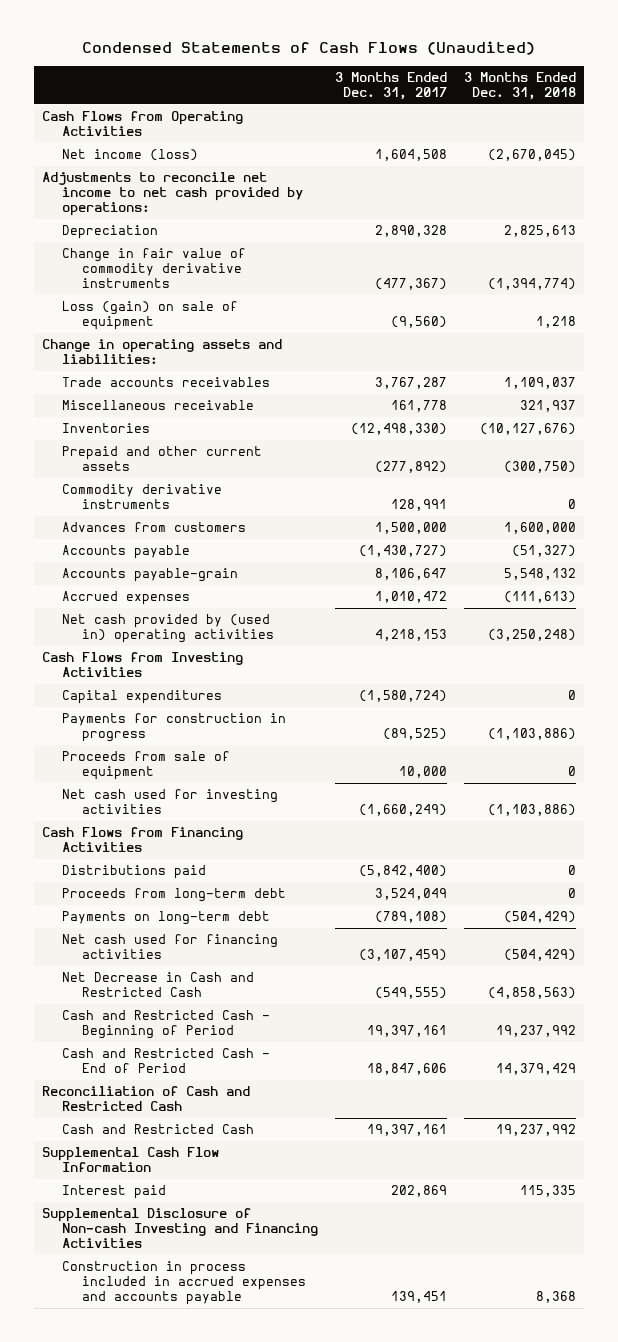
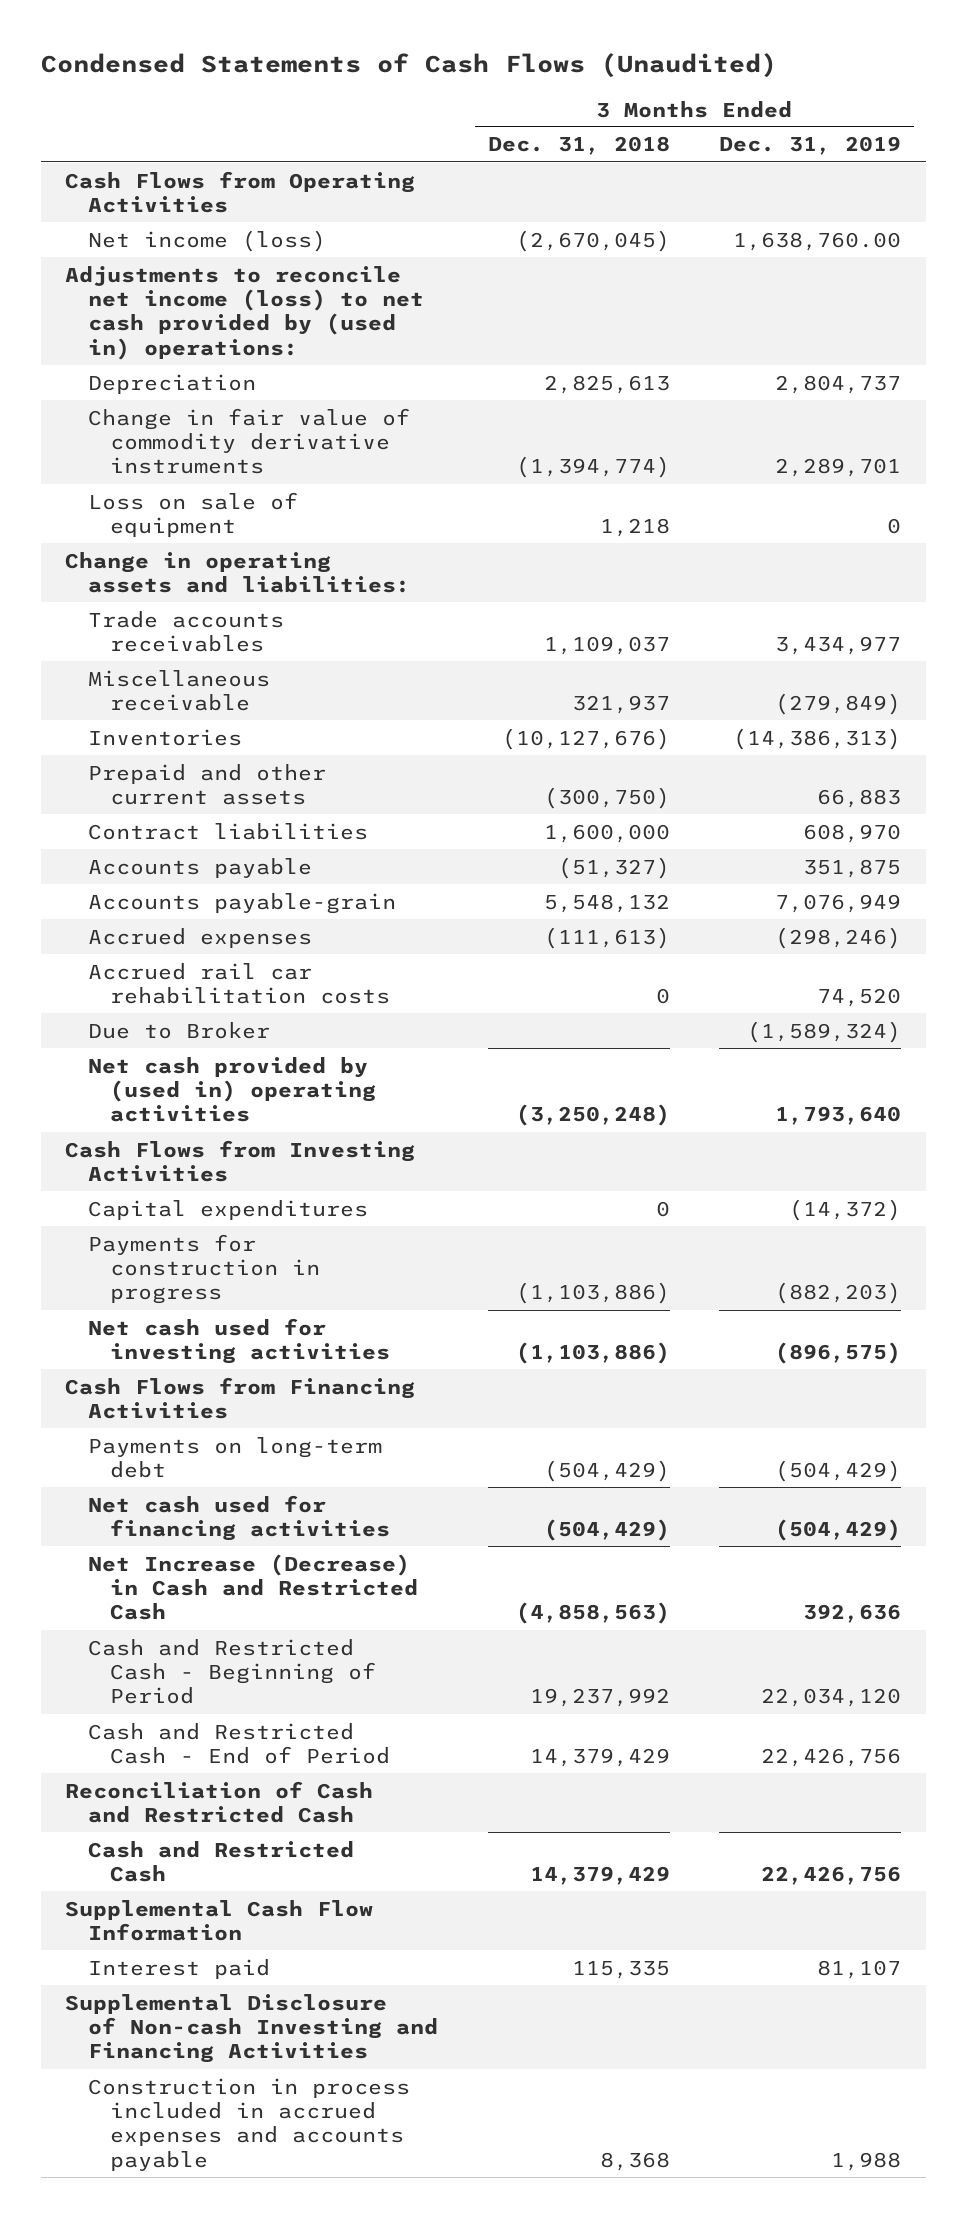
- | 3 Months Ended Dec. 31, 2017 | 3 Months Ended Dec. 31, 2018
+ | 3 Months Ended Dec. 31, 2018 | 3 Months Ended Dec. 31, 2019
- Adjustments to reconcile net income to net cash provided by operations:
+ Adjustments to reconcile net income (loss) to net cash provided by (used in) operations:
- Loss (gain) on sale of equipment | (9,560) | 1,218
+ Loss on sale of equipment | 1,218 | 0
- Commodity derivative instruments | 128,991 | 0
- Advances from customers | 1,500,000 | 1,600,000
+ Contract liabilities | 1,600,000 | 608,970
+ Accrued rail car rehabilitation costs | 0 | 74,520
+ Due to Broker | | (1,589,324)
- Proceeds from sale of equipment | 10,000 | 0
- Distributions paid | (5,842,400) | 0
- Proceeds from long-term debt | 3,524,049 | 0
- Net Decrease in Cash and Restricted Cash | (549,555) | (4,858,563)
+ Net Increase (Decrease) in Cash and Restricted Cash | (4,858,563) | 392,636
- Cash and Restricted Cash | 19,397,161 | 19,237,992
+ Cash and Restricted Cash | 14,379,429 | 22,426,756

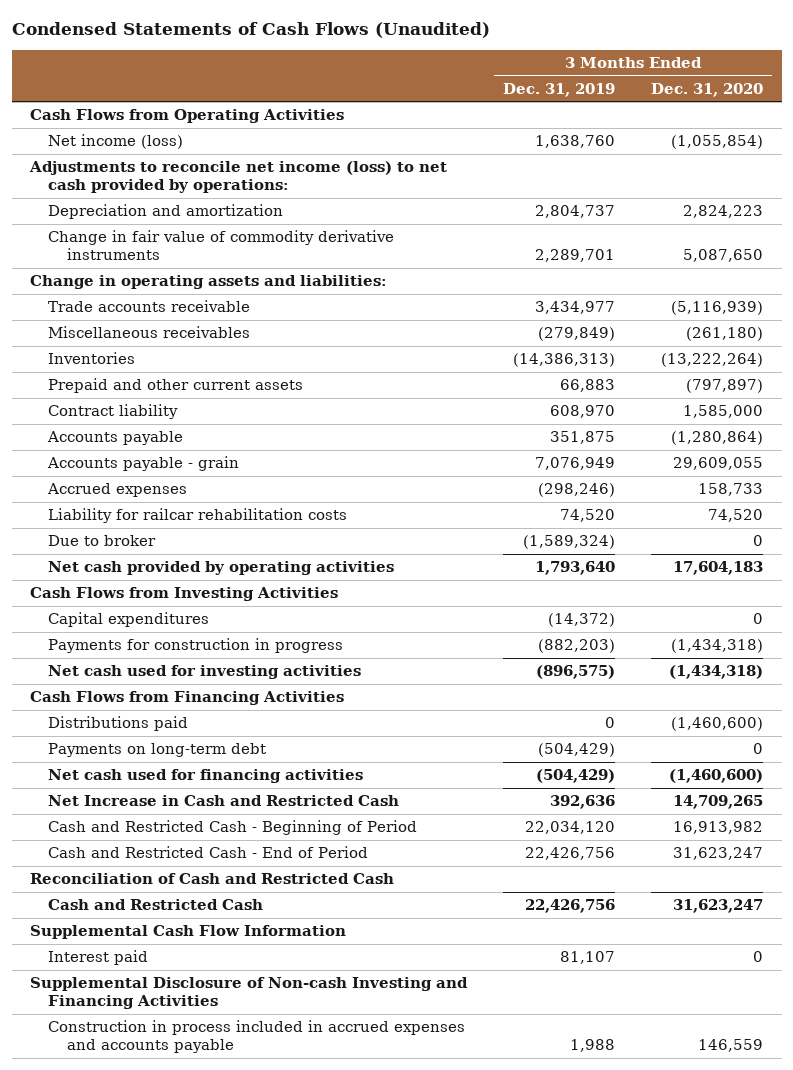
- | 3 Months Ended Dec. 31, 2018 | 3 Months Ended Dec. 31, 2019
+ | 3 Months Ended Dec. 31, 2019 | 3 Months Ended Dec. 31, 2020
- Net income (loss) | (2,670,045) | 1,638,760.00
- Adjustments to reconcile net income (loss) to net cash provided by (used in) operations:
- Depreciation | 2,825,613 | 2,804,737
+ Net income (loss) | 1,638,760 | (1,055,854)
+ Adjustments to reconcile net income (loss) to net cash provided by operations:
+ Depreciation and amortization | 2,804,737 | 2,824,223
- Loss on sale of equipment | 1,218 | 0
- Trade accounts receivables | 1,109,037 | 3,434,977
- Miscellaneous receivable | 321,937 | (279,849)
+ Trade accounts receivable | 3,434,977 | (5,116,939)
+ Miscellaneous receivables | (279,849) | (261,180)
- Contract liabilities | 1,600,000 | 608,970
+ Contract liability | 608,970 | 1,585,000
- Accounts payable-grain | 5,548,132 | 7,076,949
+ Accounts payable - grain | 7,076,949 | 29,609,055
- Accrued rail car rehabilitation costs | 0 | 74,520
- Due to Broker | | (1,589,324)
- Net cash provided by (used in) operating activities | (3,250,248) | 1,793,640
+ Liability for railcar rehabilitation costs | 74,520 | 74,520
+ Due to broker | (1,589,324) | 0
+ Net cash provided by operating activities | 1,793,640 | 17,604,183
+ Distributions paid | 0 | (1,460,600)
- Net Increase (Decrease) in Cash and Restricted Cash | (4,858,563) | 392,636
+ Net Increase in Cash and Restricted Cash | 392,636 | 14,709,265

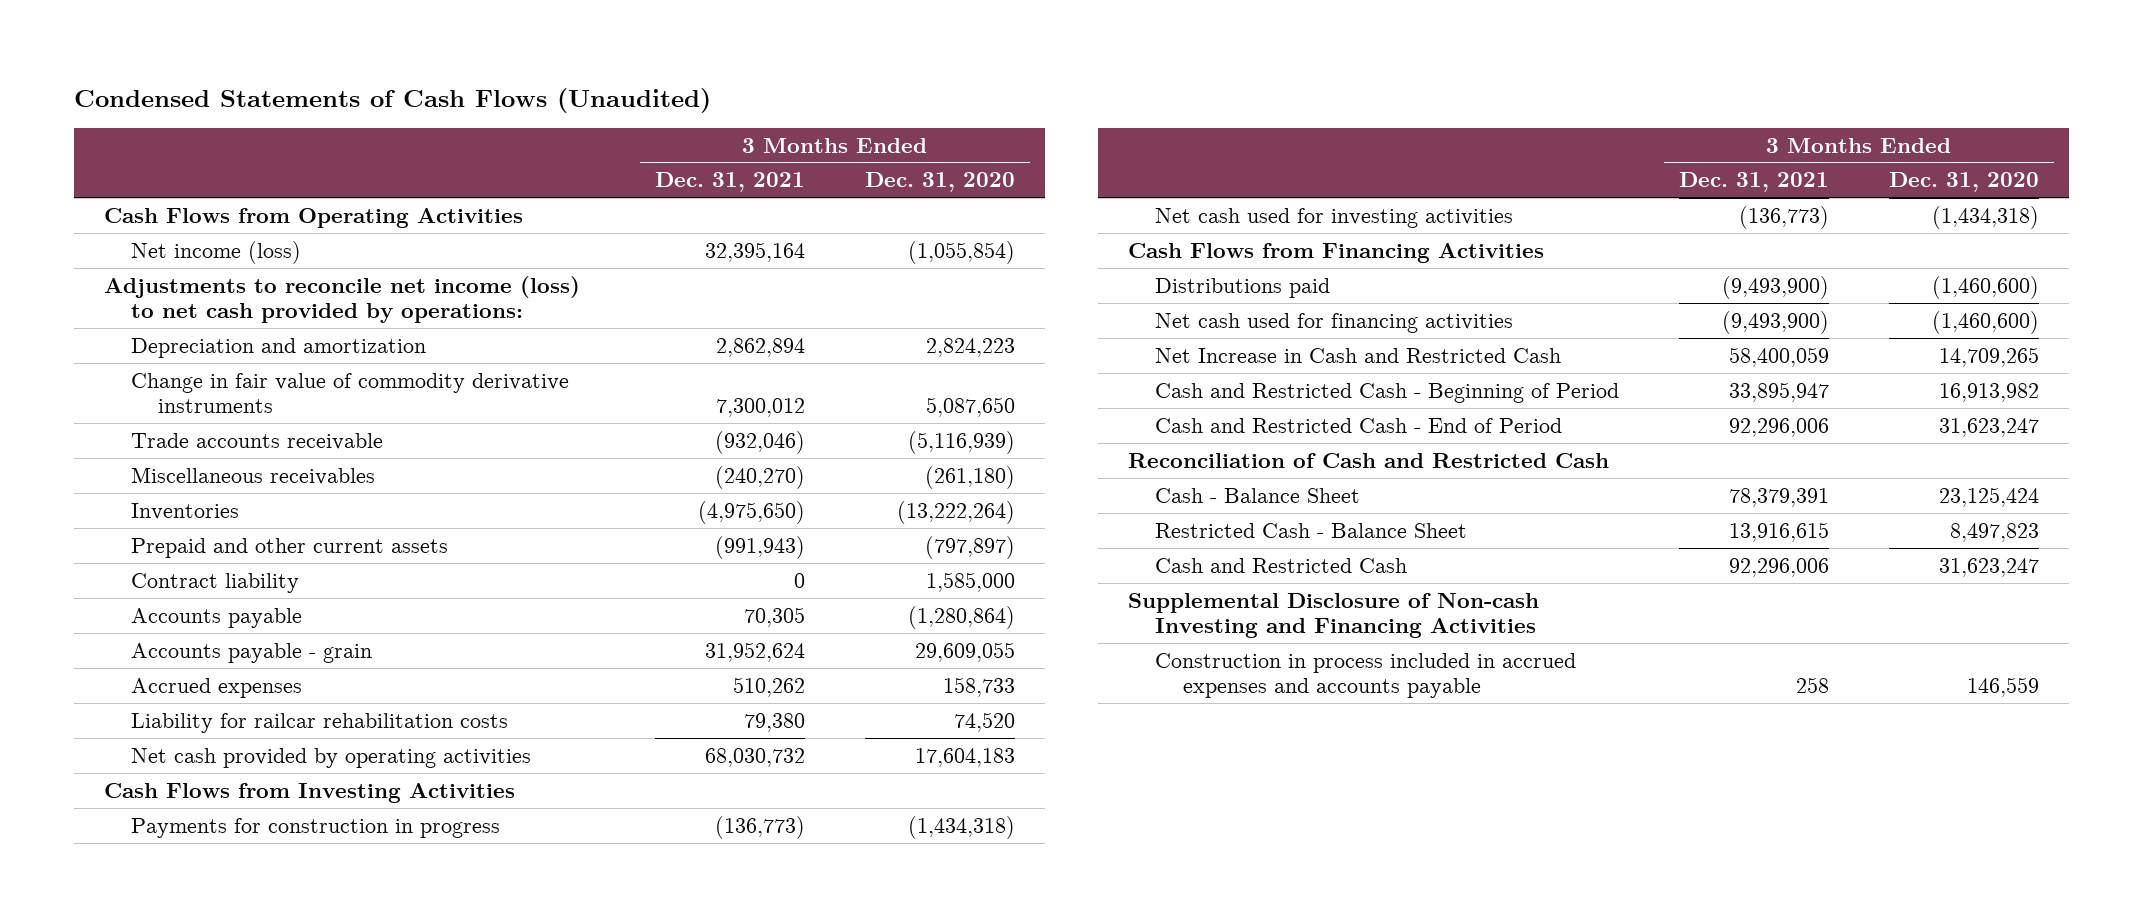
- | 3 Months Ended Dec. 31, 2019 | 3 Months Ended Dec. 31, 2020
+ | 3 Months Ended Dec. 31, 2021 | 3 Months Ended Dec. 31, 2020
- Change in operating assets and liabilities:
- Due to broker | (1,589,324) | 0
- Capital expenditures | (14,372) | 0
- Payments on long-term debt | (504,429) | 0
+ Cash - Balance Sheet | 78,379,391 | 23,125,424
+ Restricted Cash - Balance Sheet | 13,916,615 | 8,497,823
- Supplemental Cash Flow Information
- Interest paid | 81,107 | 0

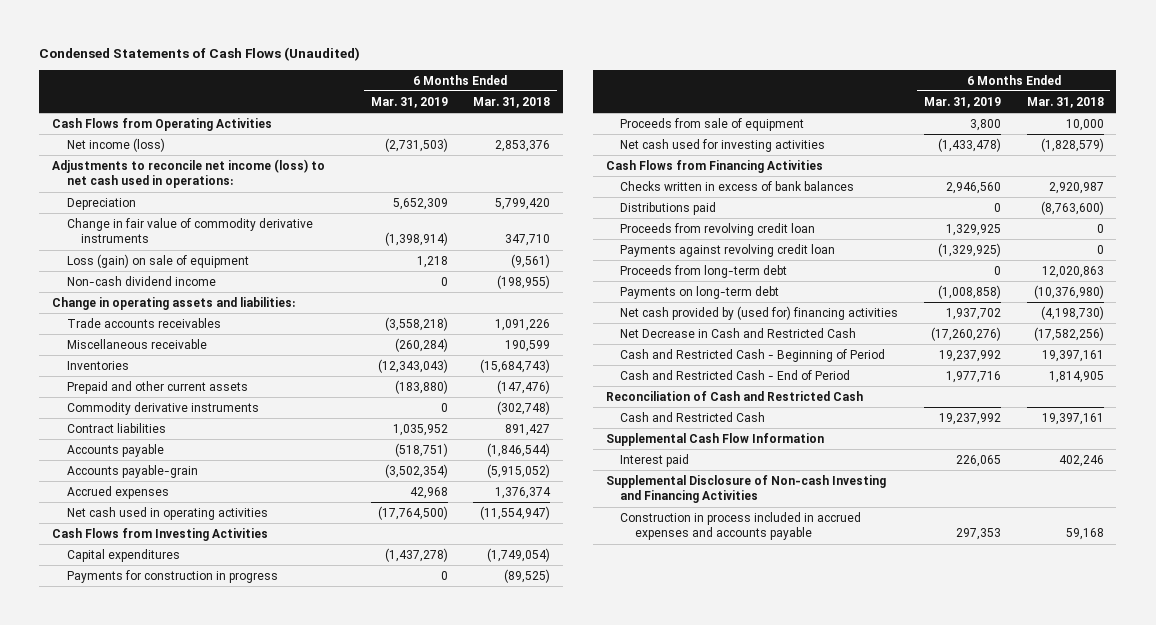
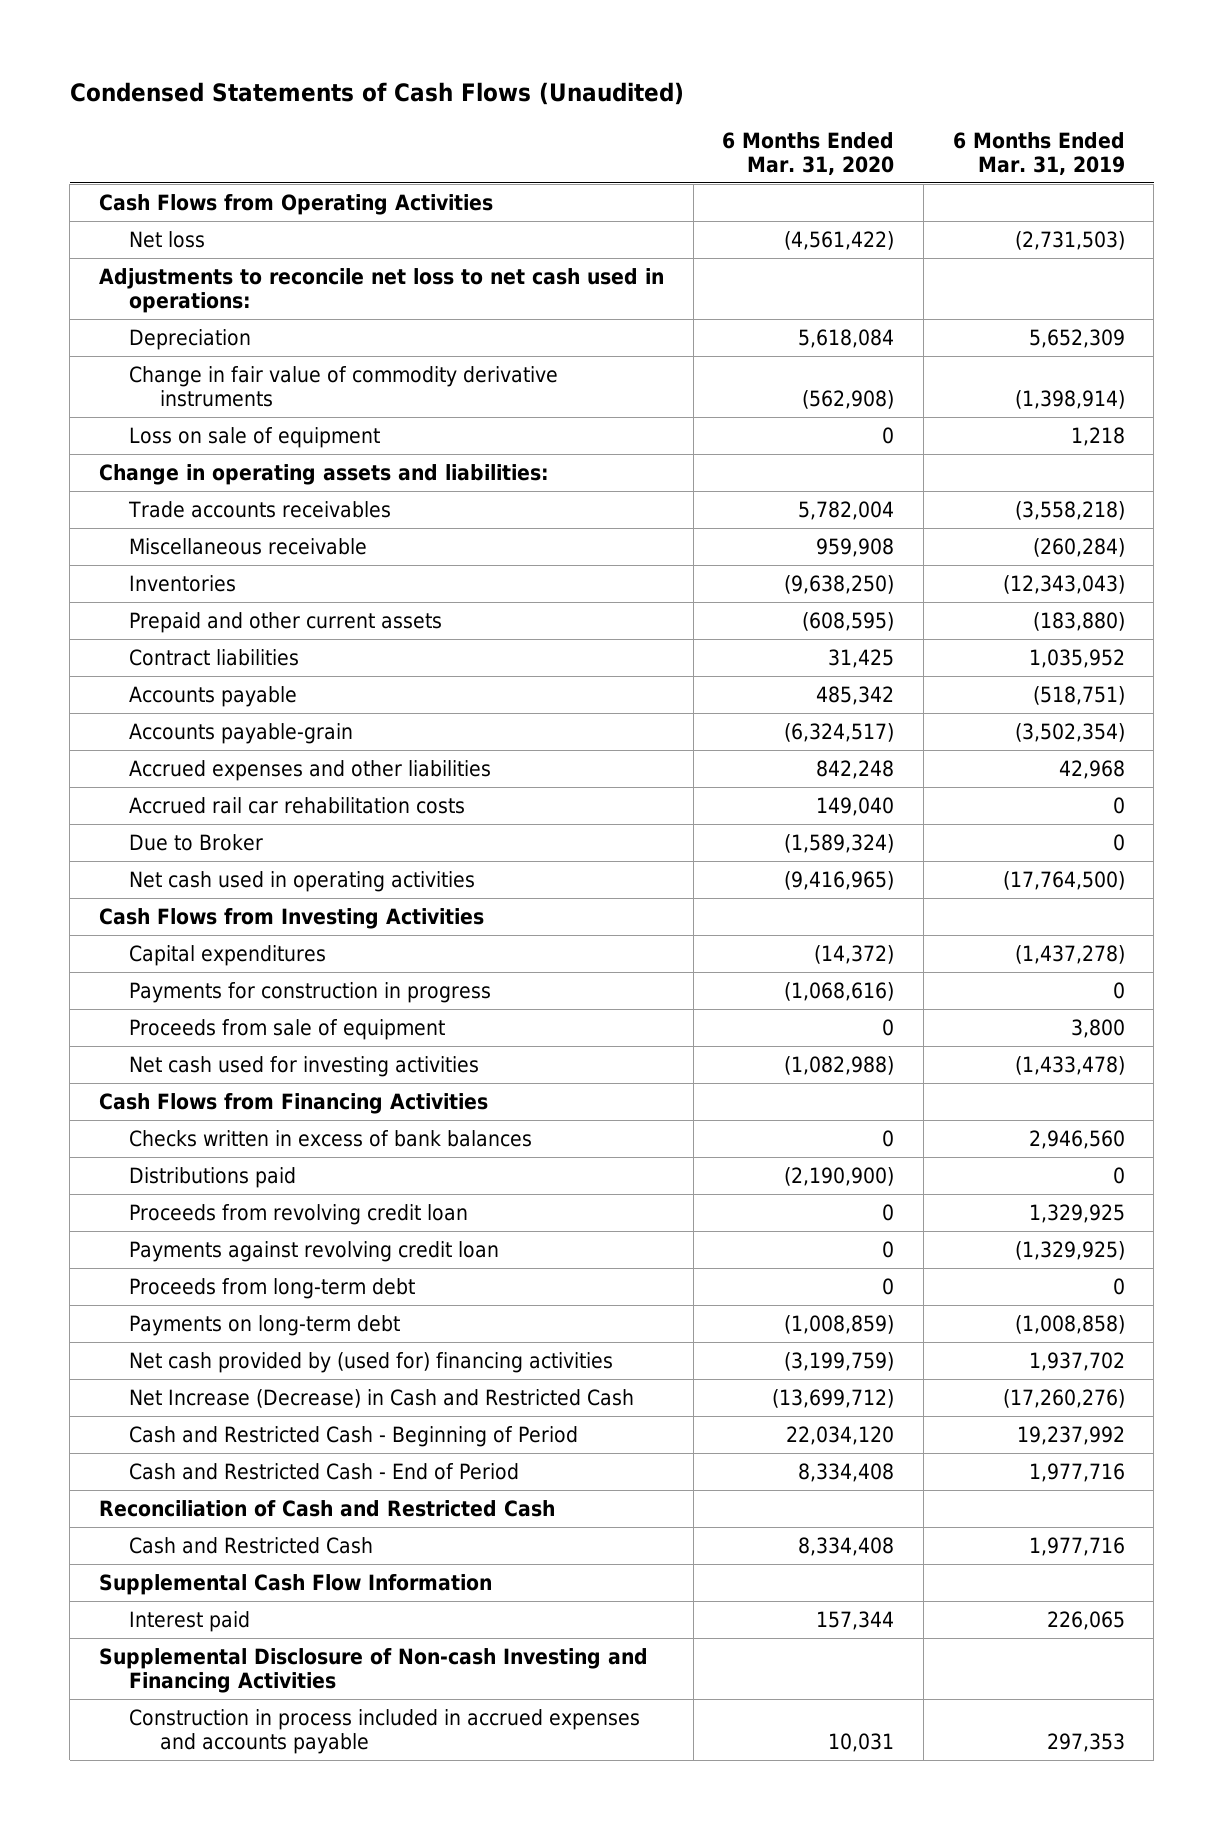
- | 6 Months Ended Mar. 31, 2019 | 6 Months Ended Mar. 31, 2018
+ | 6 Months Ended Mar. 31, 2020 | 6 Months Ended Mar. 31, 2019
- Net income (loss) | (2,731,503) | 2,853,376
- Adjustments to reconcile net income (loss) to net cash used in operations:
+ Net loss | (4,561,422) | (2,731,503)
+ Adjustments to reconcile net loss to net cash used in operations:
- Loss (gain) on sale of equipment | 1,218 | (9,561)
- Non-cash dividend income | 0 | (198,955)
+ Loss on sale of equipment | 0 | 1,218
- Commodity derivative instruments | 0 | (302,748)
- Accrued expenses | 42,968 | 1,376,374
+ Accrued expenses and other liabilities | 842,248 | 42,968
+ Accrued rail car rehabilitation costs | 149,040 | 0
+ Due to Broker | (1,589,324) | 0
- Net Decrease in Cash and Restricted Cash | (17,260,276) | (17,582,256)
+ Net Increase (Decrease) in Cash and Restricted Cash | (13,699,712) | (17,260,276)
- Cash and Restricted Cash | 19,237,992 | 19,397,161
+ Cash and Restricted Cash | 8,334,408 | 1,977,716

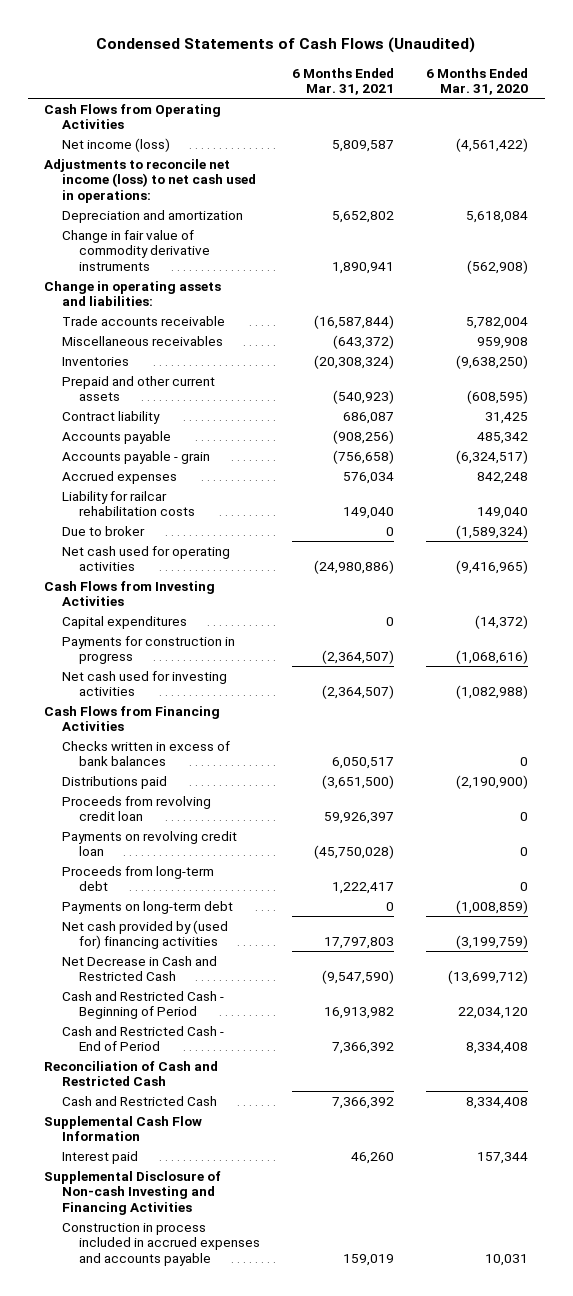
- | 6 Months Ended Mar. 31, 2020 | 6 Months Ended Mar. 31, 2019
+ | 6 Months Ended Mar. 31, 2021 | 6 Months Ended Mar. 31, 2020
- Net loss | (4,561,422) | (2,731,503)
- Adjustments to reconcile net loss to net cash used in operations:
- Depreciation | 5,618,084 | 5,652,309
+ Net income (loss) | 5,809,587 | (4,561,422)
+ Adjustments to reconcile net income (loss) to net cash used in operations:
+ Depreciation and amortization | 5,652,802 | 5,618,084
- Loss on sale of equipment | 0 | 1,218
- Trade accounts receivables | 5,782,004 | (3,558,218)
- Miscellaneous receivable | 959,908 | (260,284)
+ Trade accounts receivable | (16,587,844) | 5,782,004
+ Miscellaneous receivables | (643,372) | 959,908
- Contract liabilities | 31,425 | 1,035,952
+ Contract liability | 686,087 | 31,425
- Accounts payable-grain | (6,324,517) | (3,502,354)
- Accrued expenses and other liabilities | 842,248 | 42,968
- Accrued rail car rehabilitation costs | 149,040 | 0
- Due to Broker | (1,589,324) | 0
- Net cash used in operating activities | (9,416,965) | (17,764,500)
+ Accounts payable - grain | (756,658) | (6,324,517)
+ Accrued expenses | 576,034 | 842,248
+ Liability for railcar rehabilitation costs | 149,040 | 149,040
+ Due to broker | 0 | (1,589,324)
+ Net cash used for operating activities | (24,980,886) | (9,416,965)
- Proceeds from sale of equipment | 0 | 3,800
- Payments against revolving credit loan | 0 | (1,329,925)
+ Payments on revolving credit loan | (45,750,028) | 0
- Net Increase (Decrease) in Cash and Restricted Cash | (13,699,712) | (17,260,276)
+ Net Decrease in Cash and Restricted Cash | (9,547,590) | (13,699,712)

